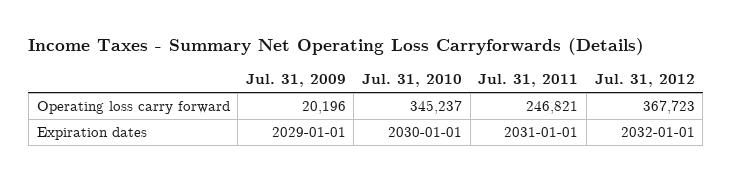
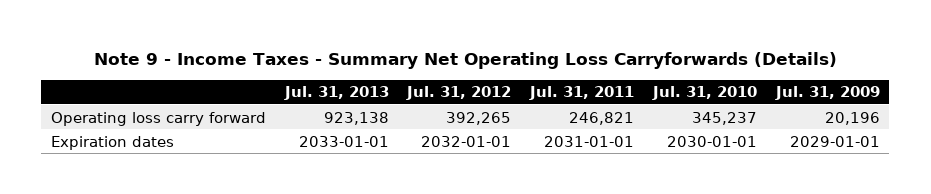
- Income Taxes - Summary Net Operating Loss Carryforwards (Details)
+ Note 9 - Income Taxes - Summary Net Operating Loss Carryforwards (Details)
- | Jul. 31, 2009 | Jul. 31, 2010 | Jul. 31, 2011 | Jul. 31, 2012
+ | Jul. 31, 2013 | Jul. 31, 2012 | Jul. 31, 2011 | Jul. 31, 2010 | Jul. 31, 2009
- Operating loss carry forward | 20,196 | 345,237 | 246,821 | 367,723
+ Operating loss carry forward | 923,138 | 392,265 | 246,821 | 345,237 | 20,196

